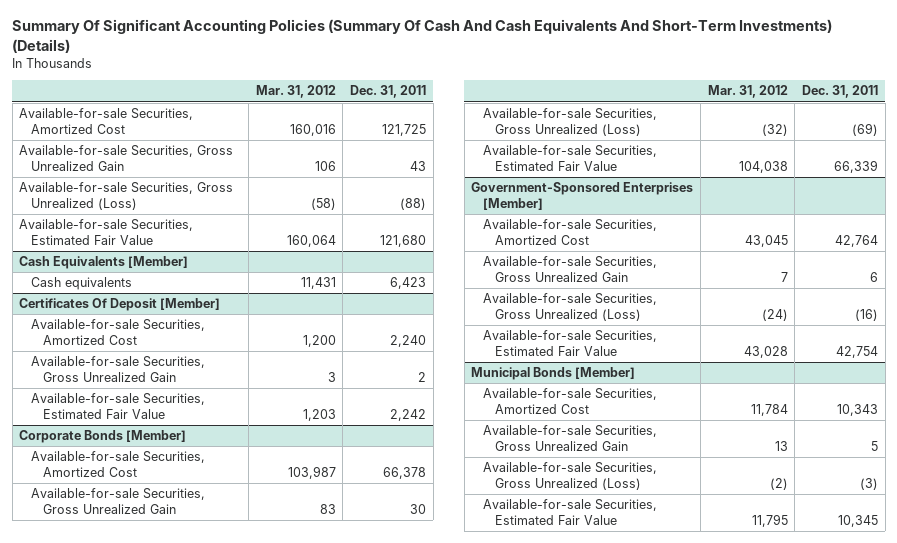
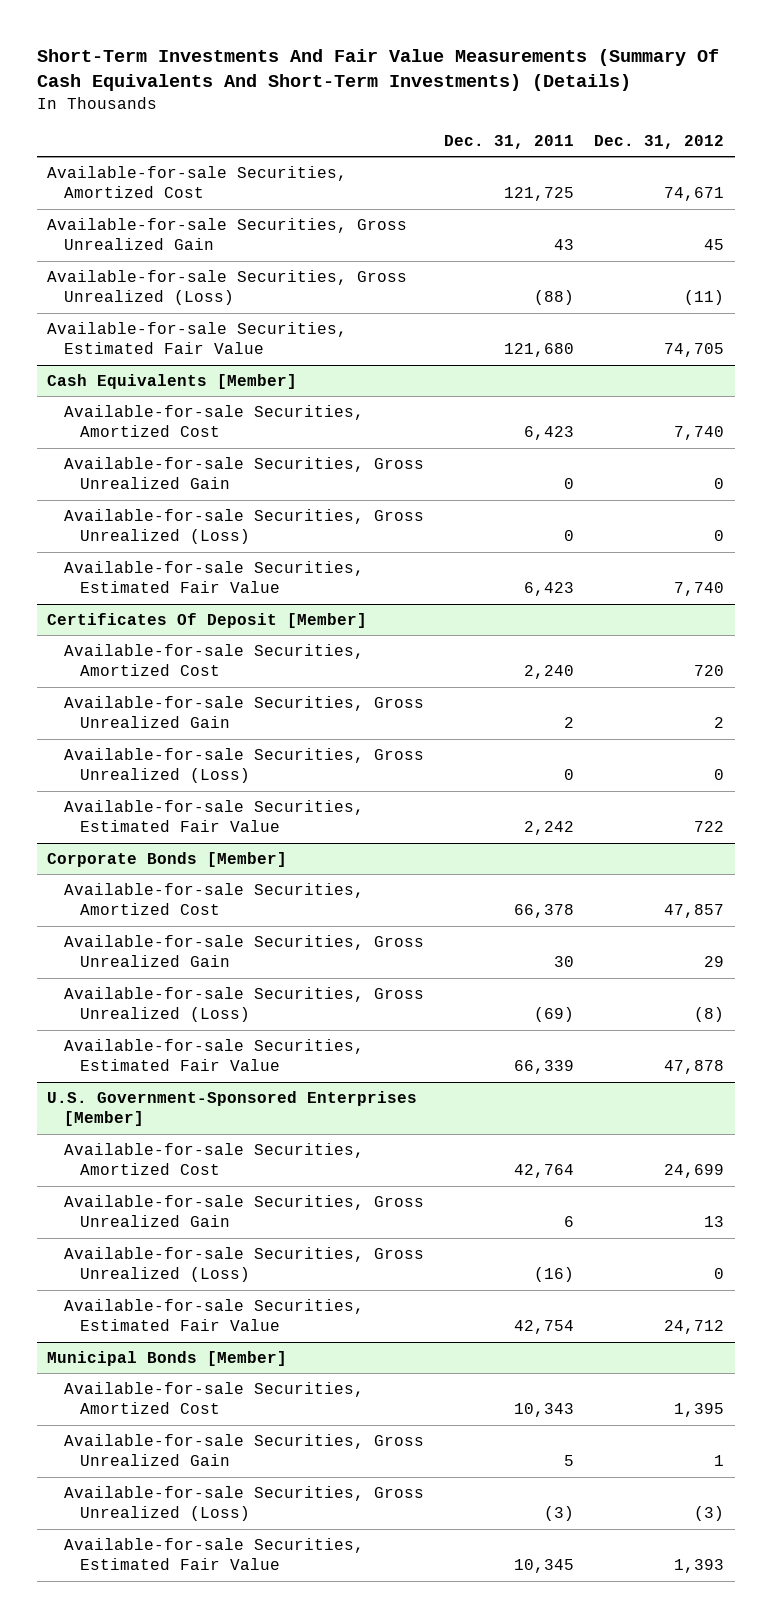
- Summary Of Significant Accounting Policies (Summary Of Cash And Cash Equivalents And Short-Term Investments) (Details)
+ Short-Term Investments And Fair Value Measurements (Summary Of Cash Equivalents And Short-Term Investments) (Details)
- | Mar. 31, 2012 | Dec. 31, 2011
+ | Dec. 31, 2011 | Dec. 31, 2012
@ Cash Equivalents [Member]
- Cash equivalents | 11,431 | 6,423
+ Available-for-sale Securities, Amortized Cost | 6,423 | 7,740
+ Available-for-sale Securities, Gross Unrealized Gain | 0 | 0
+ Available-for-sale Securities, Gross Unrealized (Loss) | 0 | 0
+ Available-for-sale Securities, Estimated Fair Value | 6,423 | 7,740
@ Certificates Of Deposit [Member]
+ Available-for-sale Securities, Gross Unrealized (Loss) | 0 | 0
- Government-Sponsored Enterprises [Member]
+ U.S. Government-Sponsored Enterprises [Member]

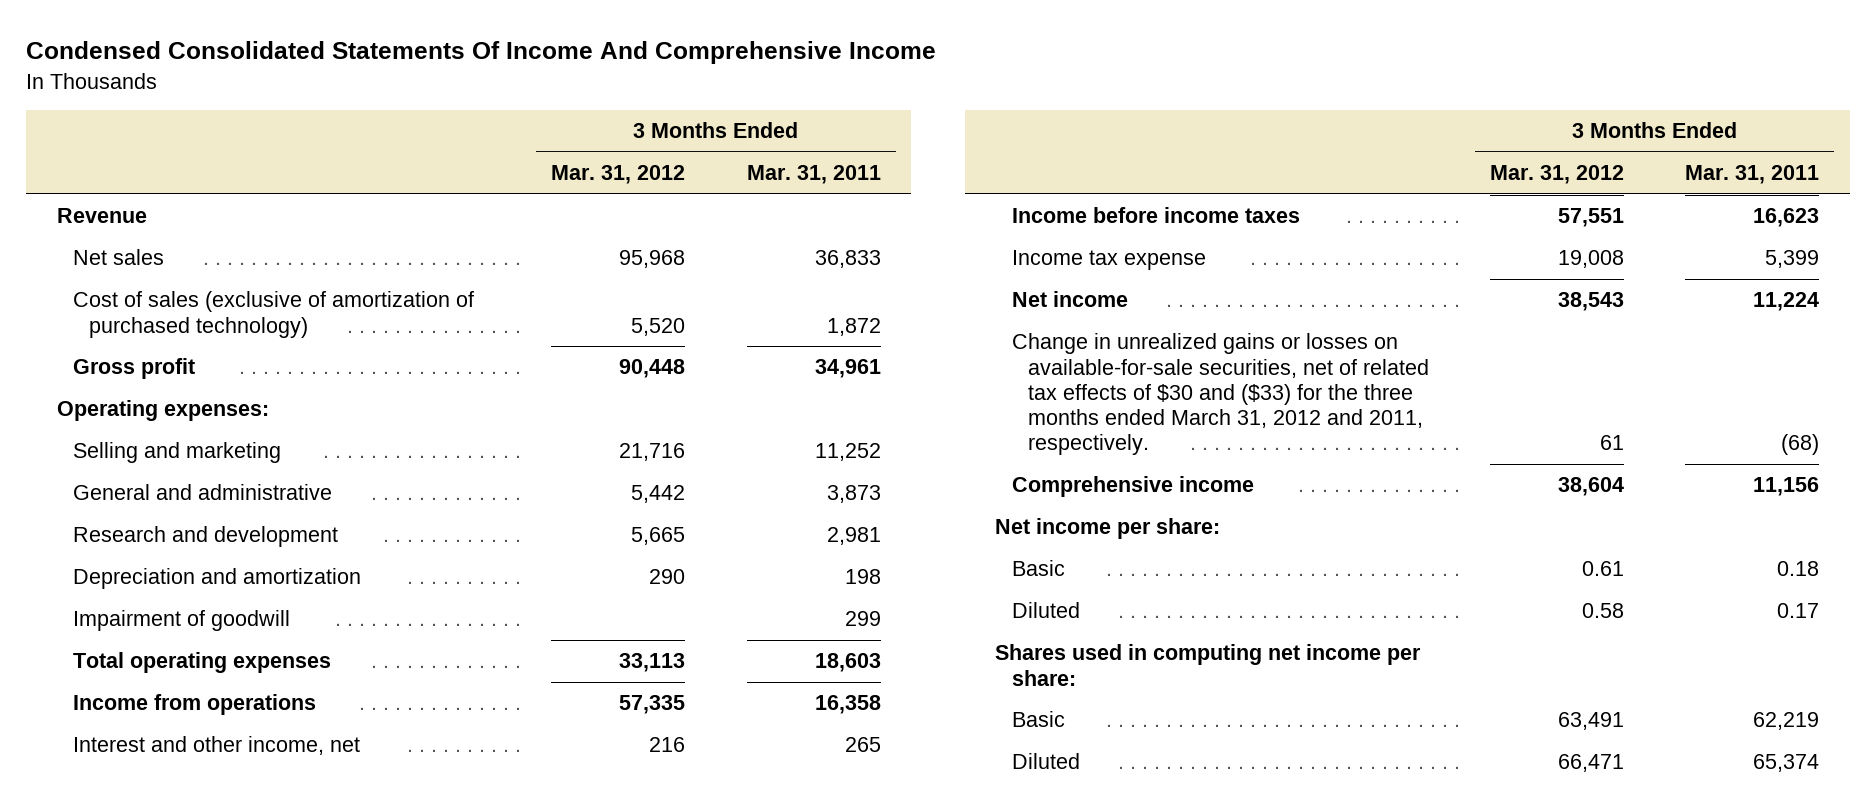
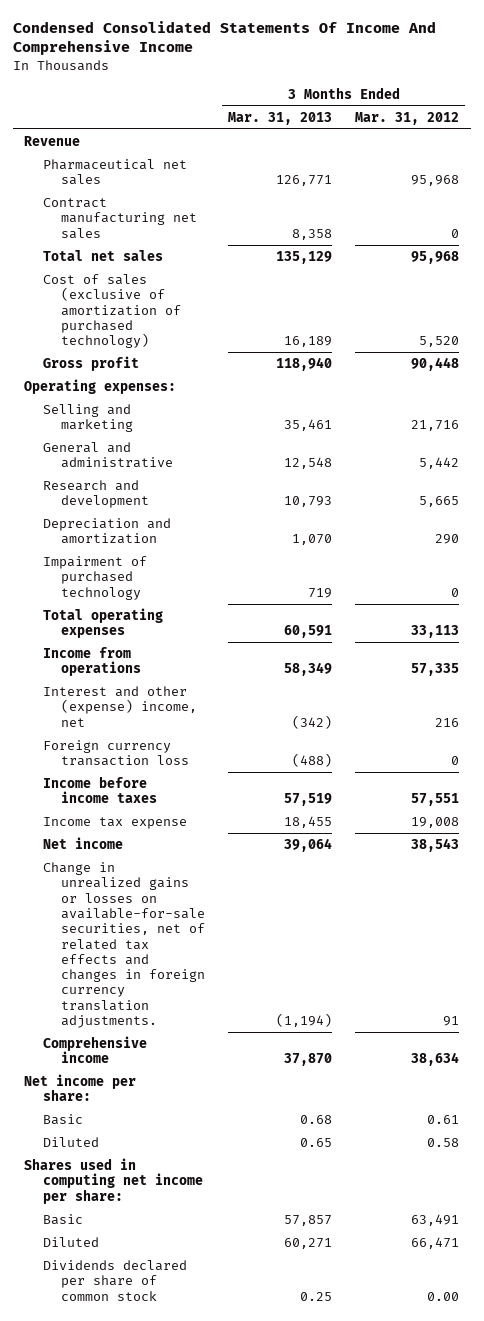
- | 3 Months Ended Mar. 31, 2012 | 3 Months Ended Mar. 31, 2011
+ | 3 Months Ended Mar. 31, 2013 | 3 Months Ended Mar. 31, 2012
- Net sales | 95,968 | 36,833
+ Pharmaceutical net sales | 126,771 | 95,968
+ Contract manufacturing net sales | 8,358 | 0
+ Total net sales | 135,129 | 95,968
- Impairment of goodwill | | 299
+ Impairment of purchased technology | 719 | 0
- Interest and other income, net | 216 | 265
+ Interest and other (expense) income, net | (342) | 216
+ Foreign currency transaction loss | (488) | 0
- Change in unrealized gains or losses on available-for-sale securities, net of related tax effects of $30 and ($33) for the three months ended March 31, 2012 and 2011, respectively. | 61 | (68)
- Comprehensive income | 38,604 | 11,156
+ Change in unrealized gains or losses on available-for-sale securities, net of related tax effects and changes in foreign currency translation adjustments. | (1,194) | 91
+ Comprehensive income | 37,870 | 38,634
+ Dividends declared per share of common stock | 0.25 | 0.00

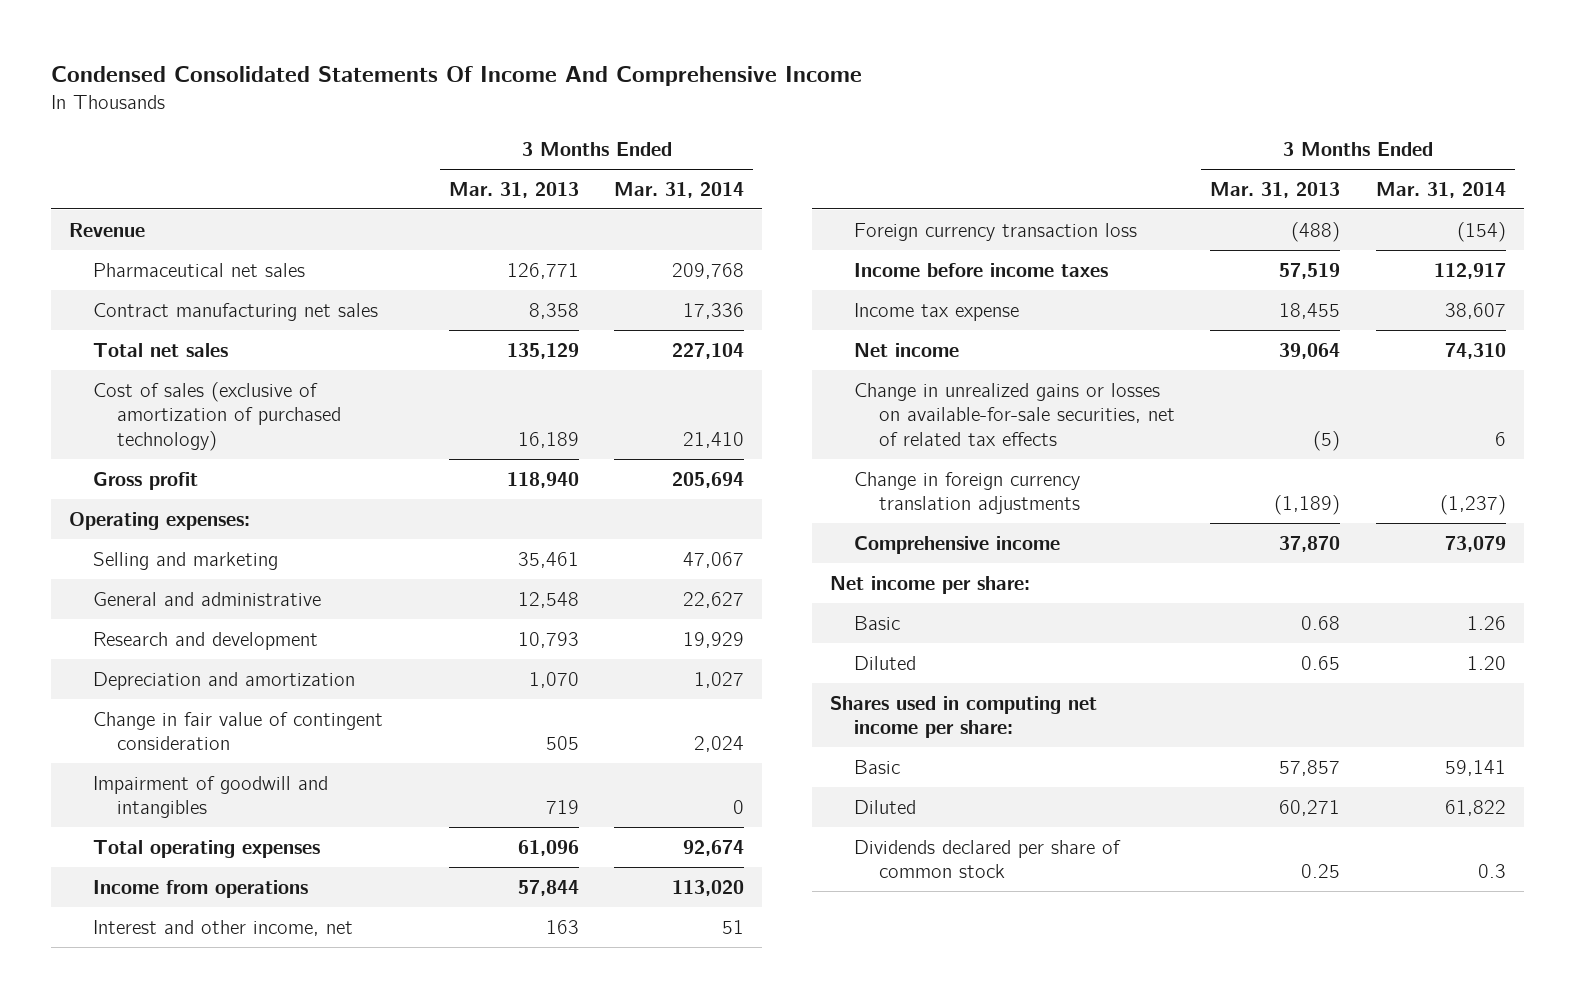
- | 3 Months Ended Mar. 31, 2013 | 3 Months Ended Mar. 31, 2012
+ | 3 Months Ended Mar. 31, 2013 | 3 Months Ended Mar. 31, 2014
- Impairment of purchased technology | 719 | 0
- Total operating expenses | 60,591 | 33,113
- Income from operations | 58,349 | 57,335
- Interest and other (expense) income, net | (342) | 216
+ Change in fair value of contingent consideration | 505 | 2,024
+ Impairment of goodwill and intangibles | 719 | 0
+ Total operating expenses | 61,096 | 92,674
+ Income from operations | 57,844 | 113,020
+ Interest and other income, net | 163 | 51
- Change in unrealized gains or losses on available-for-sale securities, net of related tax effects and changes in foreign currency translation adjustments. | (1,194) | 91
+ Change in unrealized gains or losses on available-for-sale securities, net of related tax effects | (5) | 6
+ Change in foreign currency translation adjustments | (1,189) | (1,237)

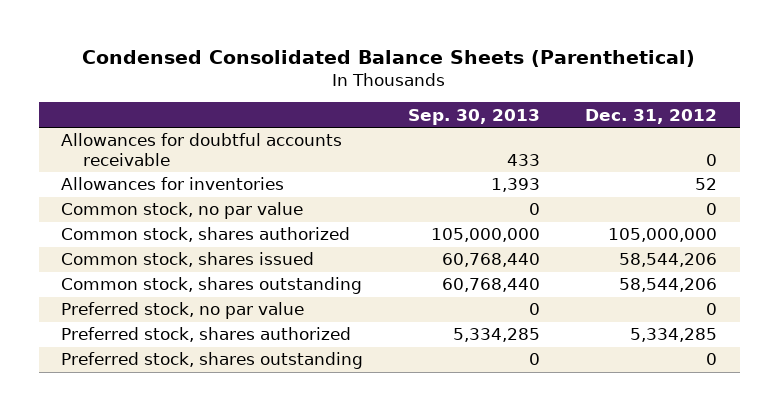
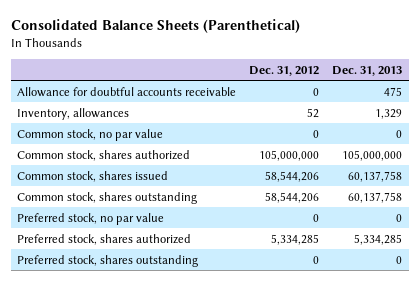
- Condensed Consolidated Balance Sheets (Parenthetical)
+ Consolidated Balance Sheets (Parenthetical)
- | Sep. 30, 2013 | Dec. 31, 2012
+ | Dec. 31, 2012 | Dec. 31, 2013
- Allowances for doubtful accounts receivable | 433 | 0
- Allowances for inventories | 1,393 | 52
+ Allowance for doubtful accounts receivable | 0 | 475
+ Inventory, allowances | 52 | 1,329

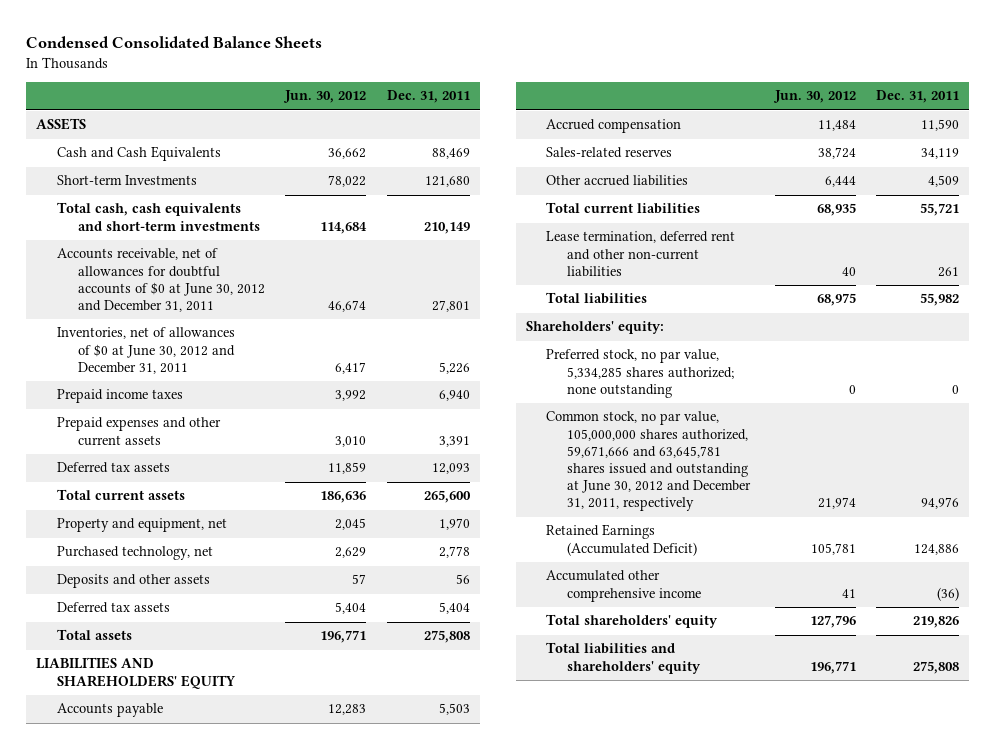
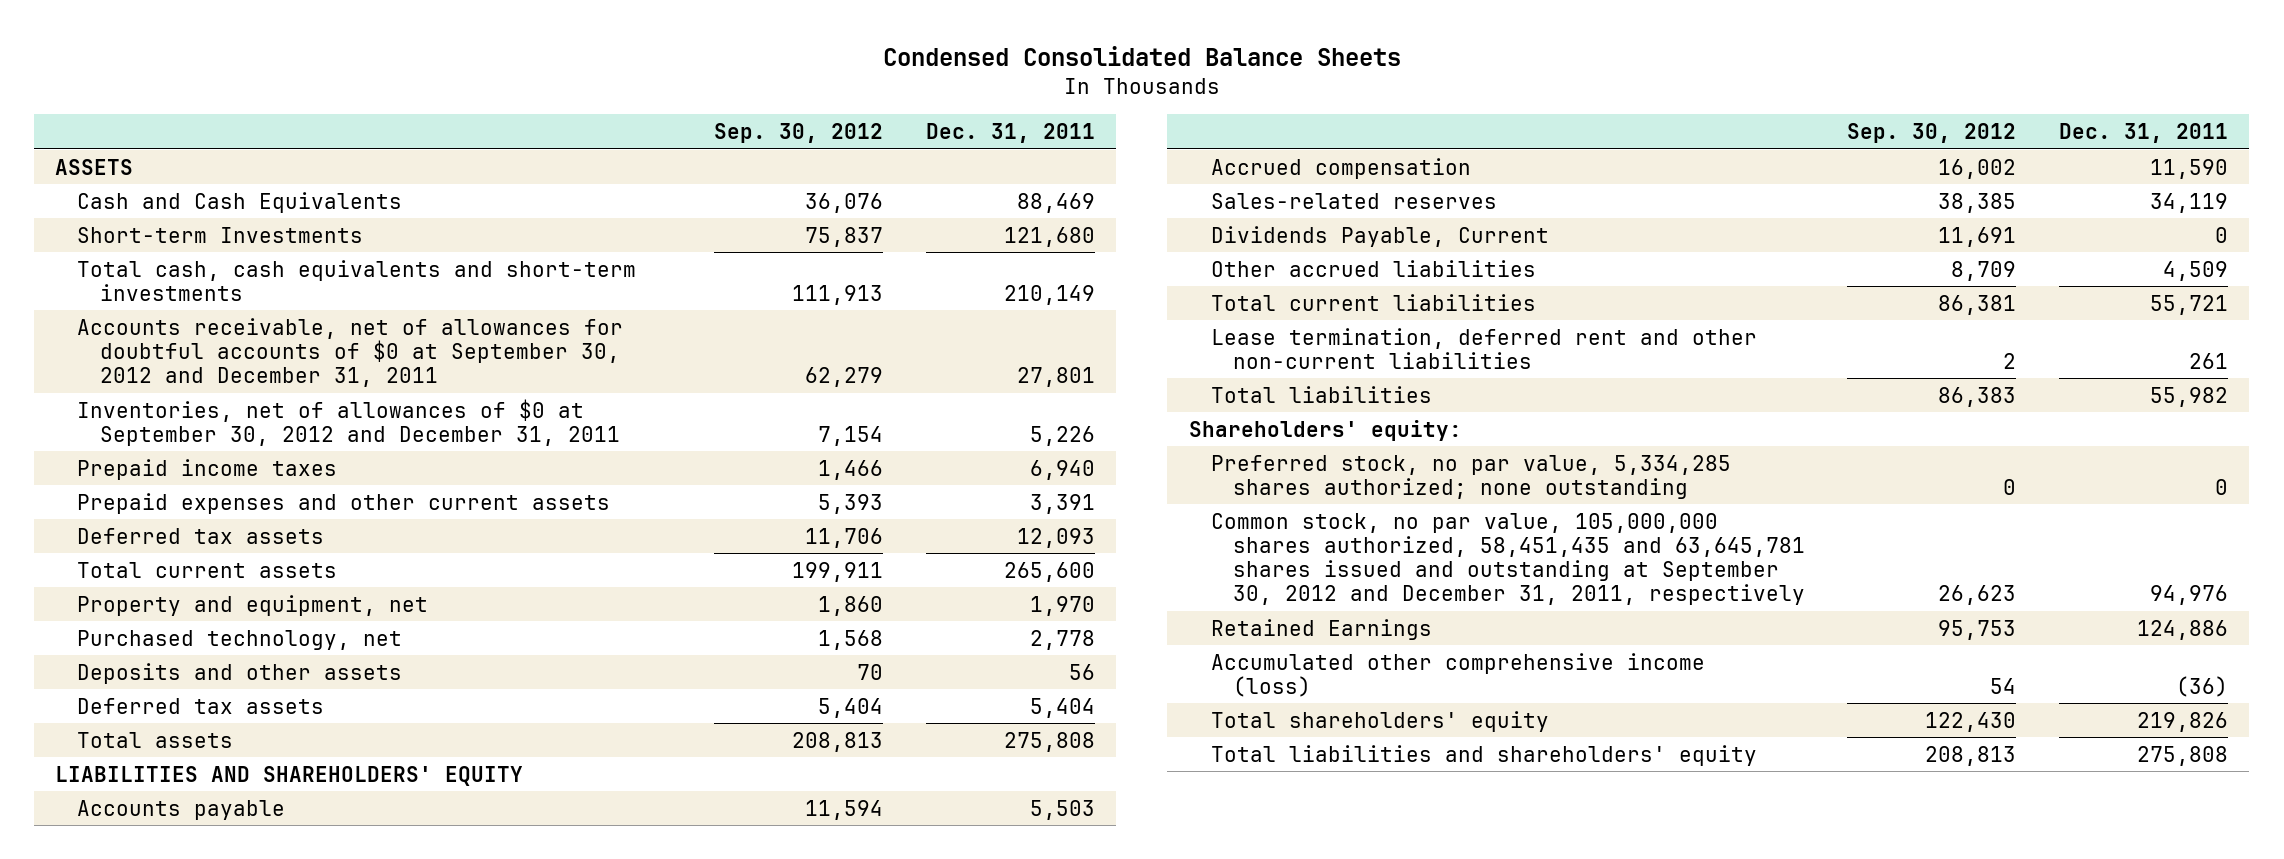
- | Jun. 30, 2012 | Dec. 31, 2011
+ | Sep. 30, 2012 | Dec. 31, 2011
- Accounts receivable, net of allowances for doubtful accounts of $0 at June 30, 2012 and December 31, 2011 | 46,674 | 27,801
- Inventories, net of allowances of $0 at June 30, 2012 and December 31, 2011 | 6,417 | 5,226
+ Accounts receivable, net of allowances for doubtful accounts of $0 at September 30, 2012 and December 31, 2011 | 62,279 | 27,801
+ Inventories, net of allowances of $0 at September 30, 2012 and December 31, 2011 | 7,154 | 5,226
+ Dividends Payable, Current | 11,691 | 0
- Common stock, no par value, 105,000,000 shares authorized, 59,671,666 and 63,645,781 shares issued and outstanding at June 30, 2012 and December 31, 2011, respectively | 21,974 | 94,976
- Retained Earnings (Accumulated Deficit) | 105,781 | 124,886
- Accumulated other comprehensive income | 41 | (36)
+ Common stock, no par value, 105,000,000 shares authorized, 58,451,435 and 63,645,781 shares issued and outstanding at September 30, 2012 and December 31, 2011, respectively | 26,623 | 94,976
+ Retained Earnings | 95,753 | 124,886
+ Accumulated other comprehensive income (loss) | 54 | (36)

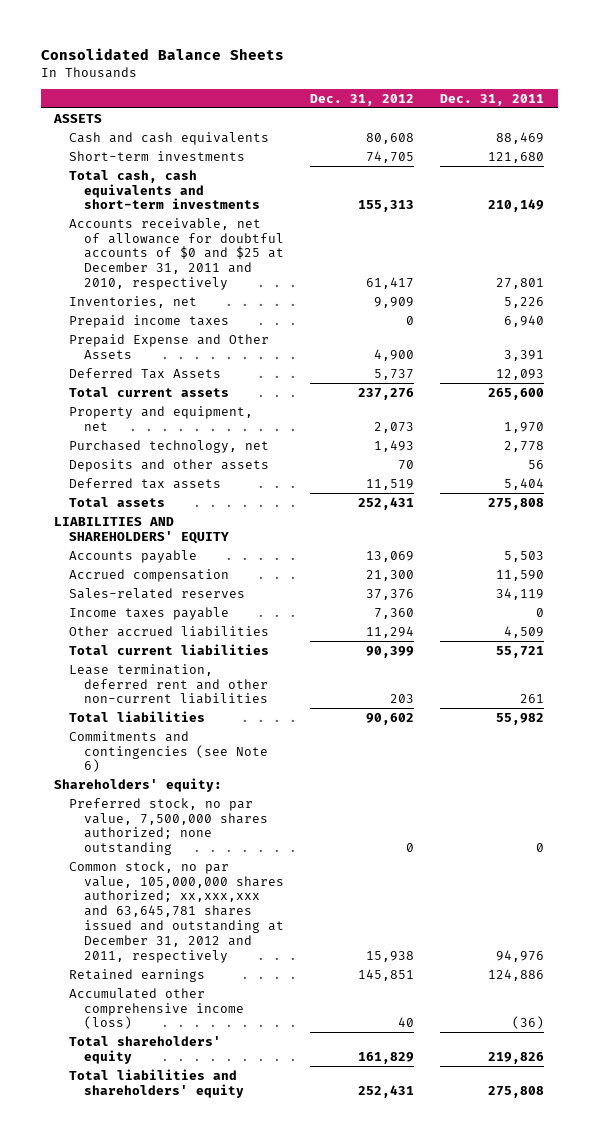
- Condensed Consolidated Balance Sheets
+ Consolidated Balance Sheets
- | Sep. 30, 2012 | Dec. 31, 2011
+ | Dec. 31, 2012 | Dec. 31, 2011
- Cash and Cash Equivalents | 36,076 | 88,469
- Short-term Investments | 75,837 | 121,680
+ Cash and cash equivalents | 80,608 | 88,469
+ Short-term investments | 74,705 | 121,680
- Accounts receivable, net of allowances for doubtful accounts of $0 at September 30, 2012 and December 31, 2011 | 62,279 | 27,801
- Inventories, net of allowances of $0 at September 30, 2012 and December 31, 2011 | 7,154 | 5,226
+ Accounts receivable, net of allowance for doubtful accounts of $0 and $25 at December 31, 2011 and 2010, respectively | 61,417 | 27,801
+ Inventories, net | 9,909 | 5,226
- Prepaid expenses and other current assets | 5,393 | 3,391
- Deferred tax assets | 11,706 | 12,093
+ Prepaid Expense and Other Assets | 4,900 | 3,391
+ Deferred Tax Assets | 5,737 | 12,093
- Dividends Payable, Current | 11,691 | 0
+ Income taxes payable | 7,360 | 0
+ Commitments and contingencies (see Note 6)
- Preferred stock, no par value, 5,334,285 shares authorized; none outstanding | 0 | 0
- Common stock, no par value, 105,000,000 shares authorized, 58,451,435 and 63,645,781 shares issued and outstanding at September 30, 2012 and December 31, 2011, respectively | 26,623 | 94,976
- Retained Earnings | 95,753 | 124,886
+ Preferred stock, no par value, 7,500,000 shares authorized; none outstanding | 0 | 0
+ Common stock, no par value, 105,000,000 shares authorized; xx,xxx,xxx and 63,645,781 shares issued and outstanding at December 31, 2012 and 2011, respectively | 15,938 | 94,976
+ Retained earnings | 145,851 | 124,886

